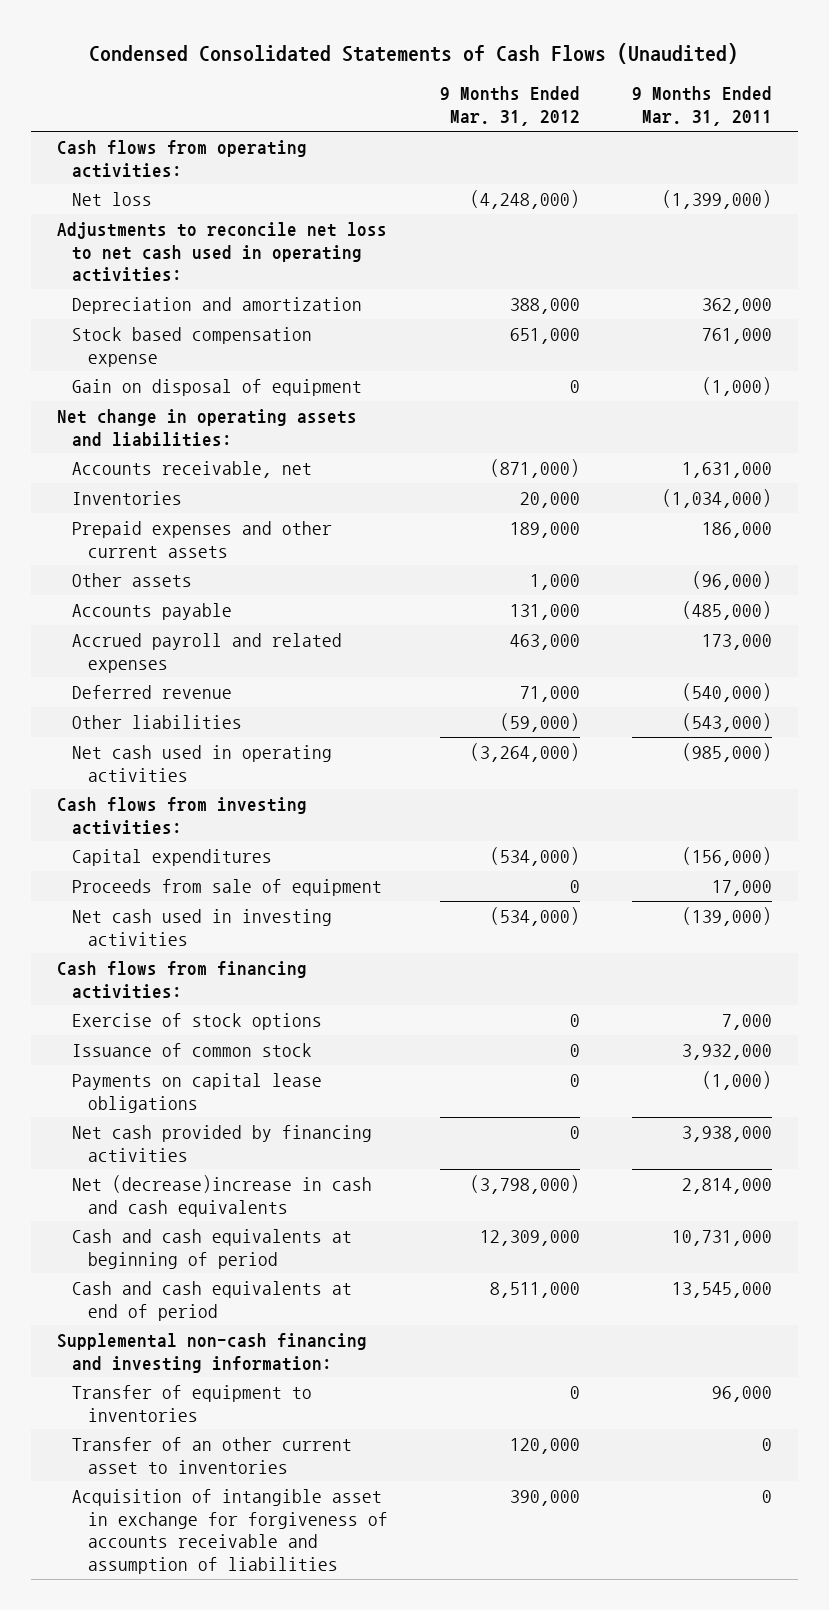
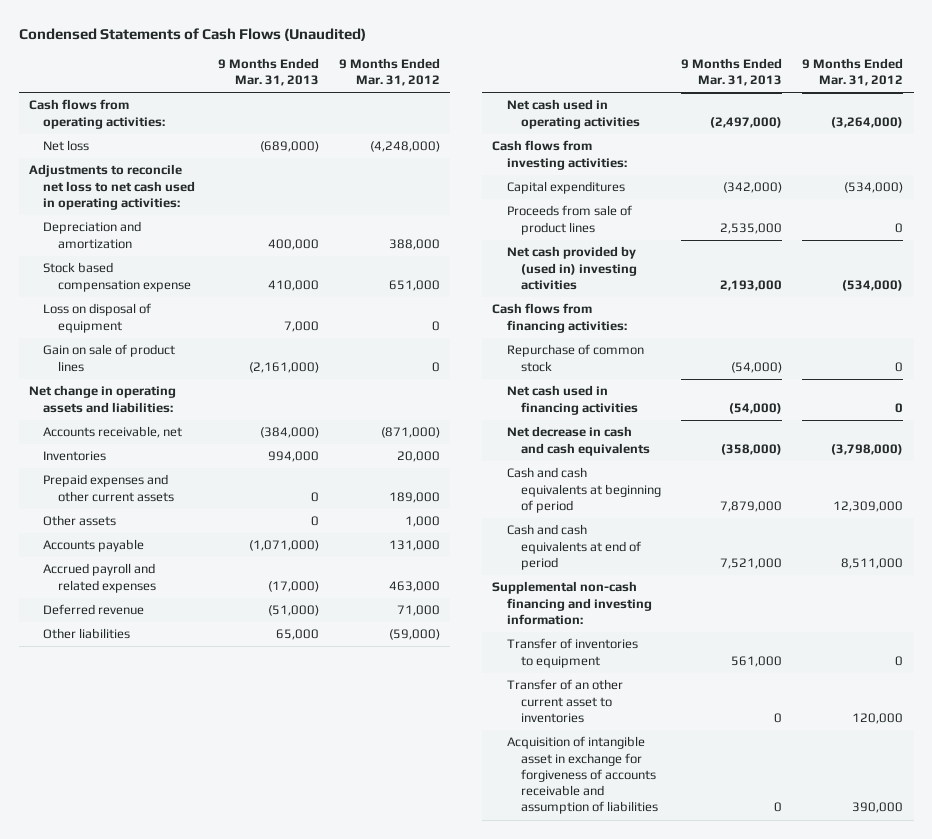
- Condensed Consolidated Statements of Cash Flows (Unaudited)
+ Condensed Statements of Cash Flows (Unaudited)
- | 9 Months Ended Mar. 31, 2012 | 9 Months Ended Mar. 31, 2011
+ | 9 Months Ended Mar. 31, 2013 | 9 Months Ended Mar. 31, 2012
- Gain on disposal of equipment | 0 | (1,000)
+ Loss on disposal of equipment | 7,000 | 0
+ Gain on sale of product lines | (2,161,000) | 0
- Proceeds from sale of equipment | 0 | 17,000
- Net cash used in investing activities | (534,000) | (139,000)
+ Proceeds from sale of product lines | 2,535,000 | 0
+ Net cash provided by (used in) investing activities | 2,193,000 | (534,000)
- Exercise of stock options | 0 | 7,000
- Issuance of common stock | 0 | 3,932,000
- Payments on capital lease obligations | 0 | (1,000)
- Net cash provided by financing activities | 0 | 3,938,000
- Net (decrease)increase in cash and cash equivalents | (3,798,000) | 2,814,000
+ Repurchase of common stock | (54,000) | 0
+ Net cash used in financing activities | (54,000) | 0
+ Net decrease in cash and cash equivalents | (358,000) | (3,798,000)
- Transfer of equipment to inventories | 0 | 96,000
+ Transfer of inventories to equipment | 561,000 | 0

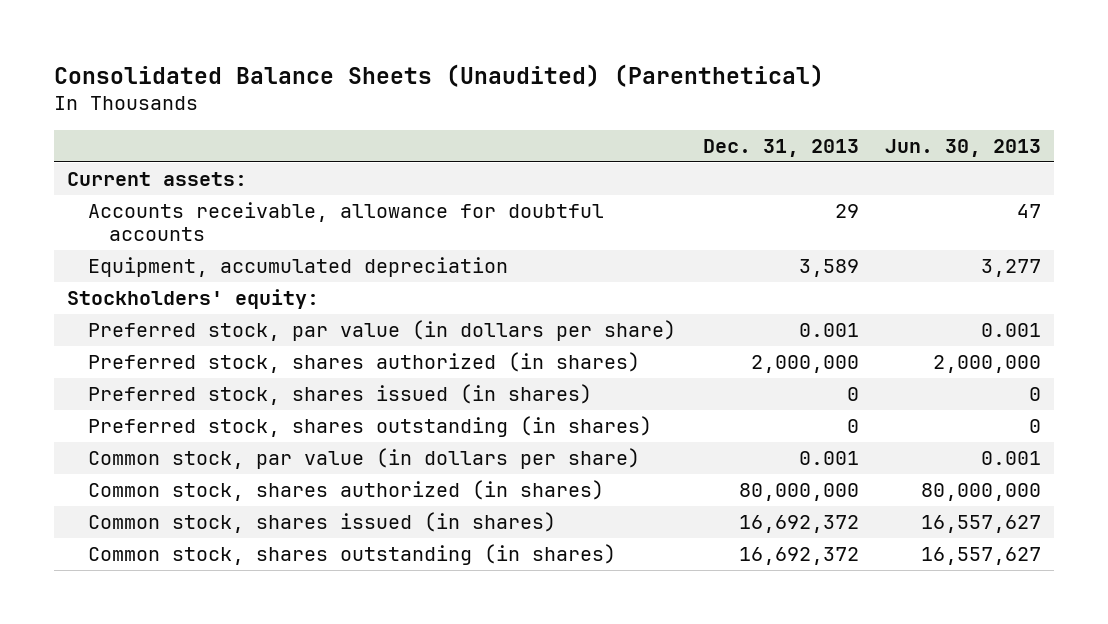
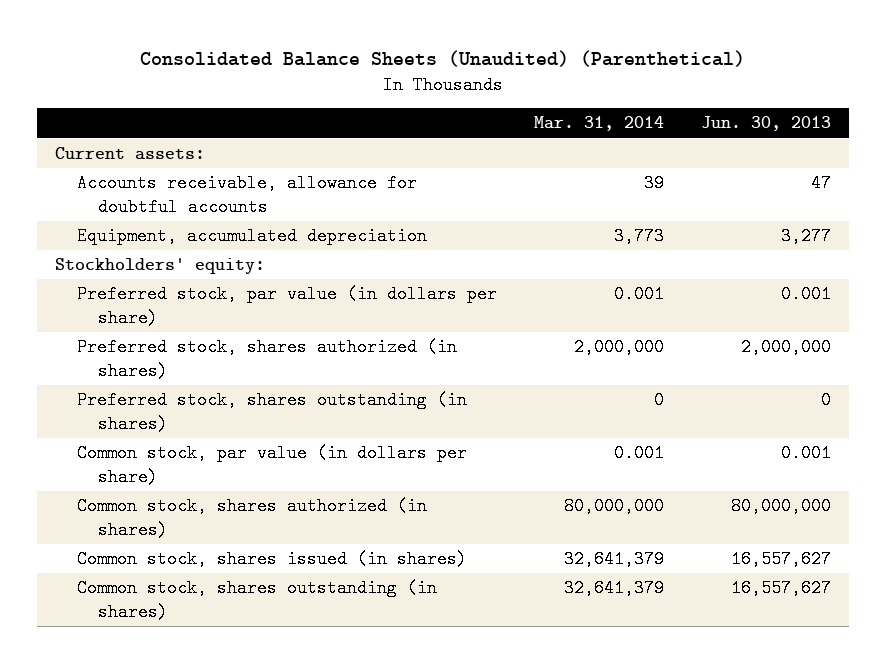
- | Dec. 31, 2013 | Jun. 30, 2013
+ | Mar. 31, 2014 | Jun. 30, 2013
- Preferred stock, shares issued (in shares) | 0 | 0

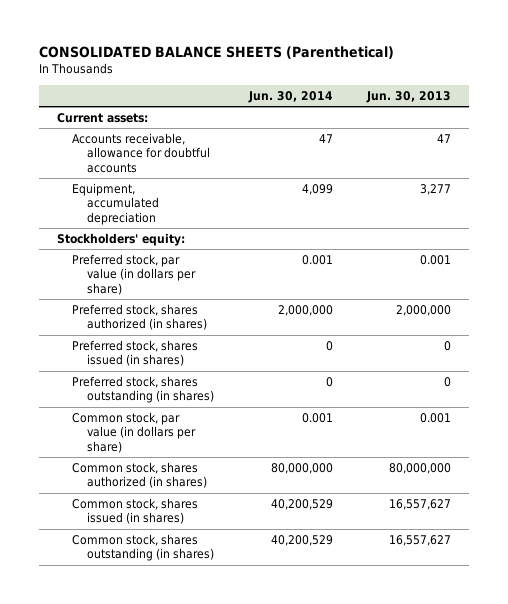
- Consolidated Balance Sheets (Unaudited) (Parenthetical)
+ CONSOLIDATED BALANCE SHEETS (Parenthetical)
- | Mar. 31, 2014 | Jun. 30, 2013
+ | Jun. 30, 2014 | Jun. 30, 2013
+ Preferred stock, shares issued (in shares) | 0 | 0

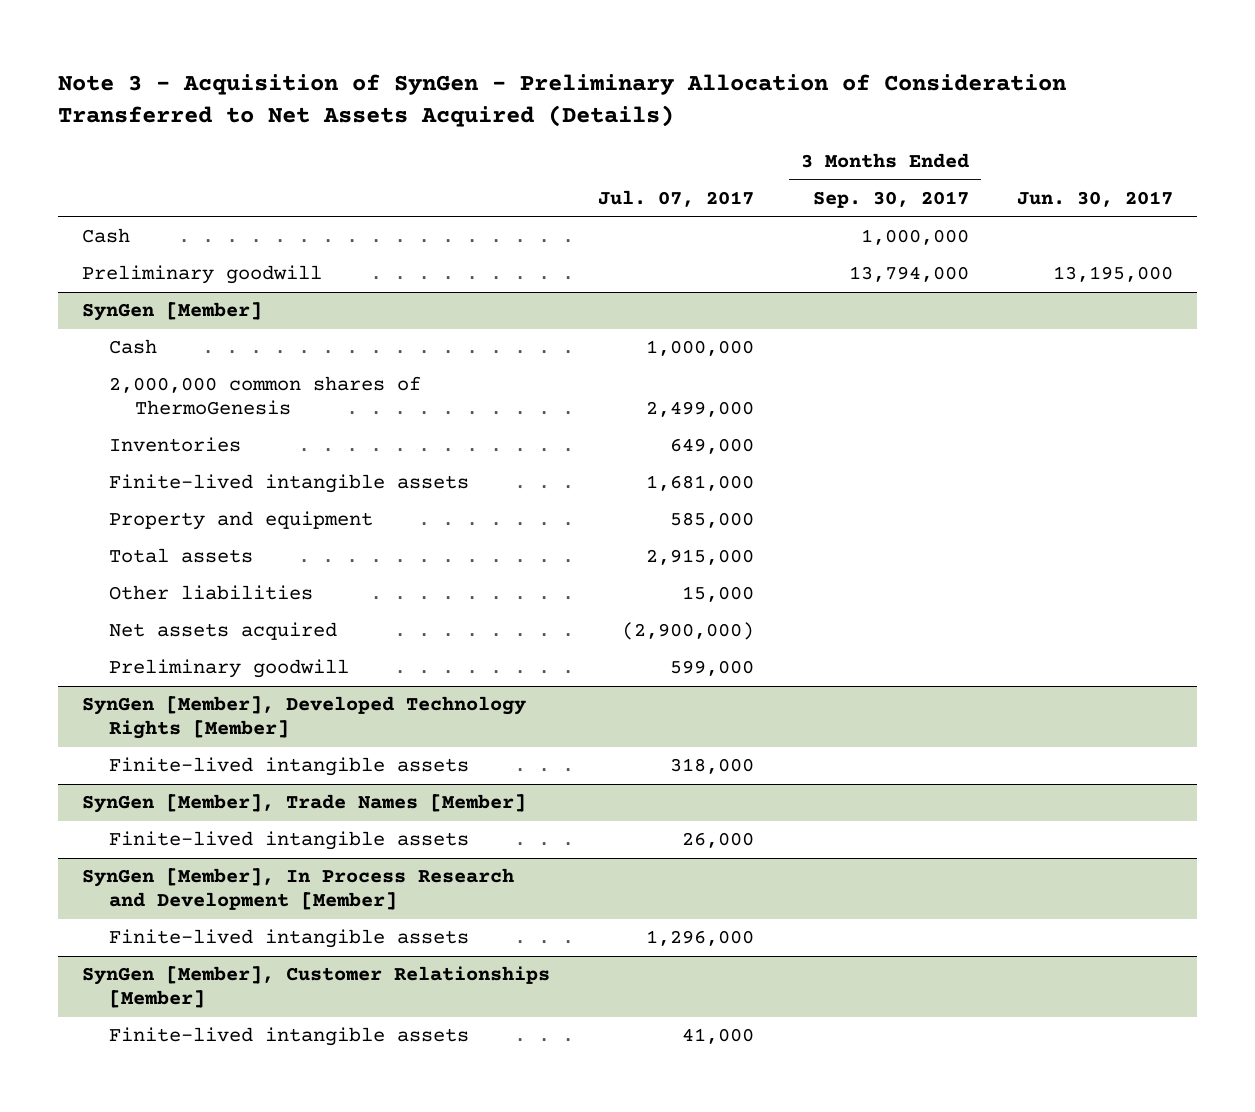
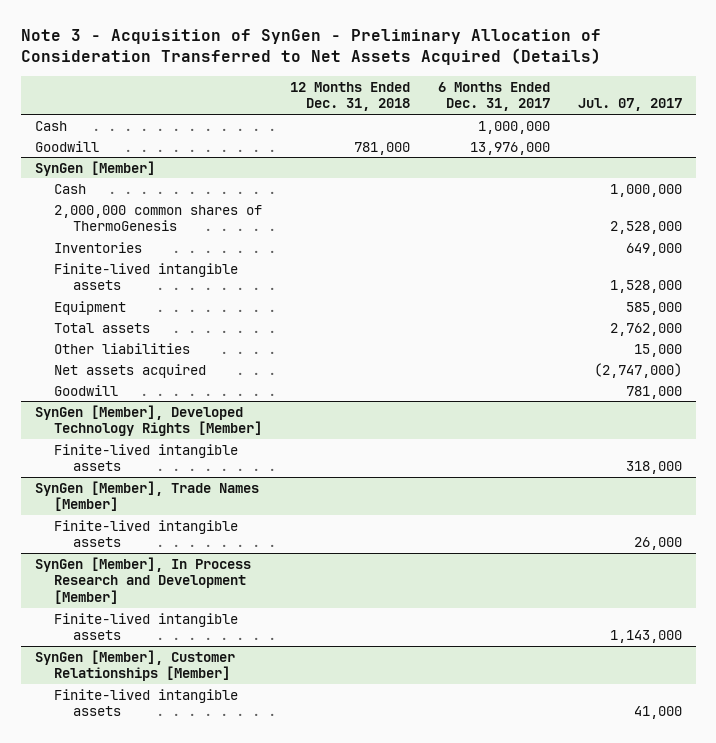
- | Jul. 07, 2017 | 3 Months Ended Sep. 30, 2017 | Jun. 30, 2017
+ | 12 Months Ended Dec. 31, 2018 | 6 Months Ended Dec. 31, 2017 | Jul. 07, 2017
- Preliminary goodwill | | 13,794,000 | 13,195,000
+ Goodwill | 781,000 | 13,976,000 |
@ SynGen [Member]
- 2,000,000 common shares of ThermoGenesis | 2,499,000 | |
+ 2,000,000 common shares of ThermoGenesis | | | 2,528,000
- Finite-lived intangible assets | 1,681,000 | |
- Property and equipment | 585,000 | |
- Total assets | 2,915,000 | |
+ Finite-lived intangible assets | | | 1,528,000
+ Equipment | | | 585,000
+ Total assets | | | 2,762,000
- Net assets acquired | (2,900,000) | |
- Preliminary goodwill | 599,000 | |
+ Net assets acquired | | | (2,747,000)
+ Goodwill | | | 781,000
@ SynGen [Member], In Process Research and Development [Member]
- Finite-lived intangible assets | 1,296,000 | |
+ Finite-lived intangible assets | | | 1,143,000

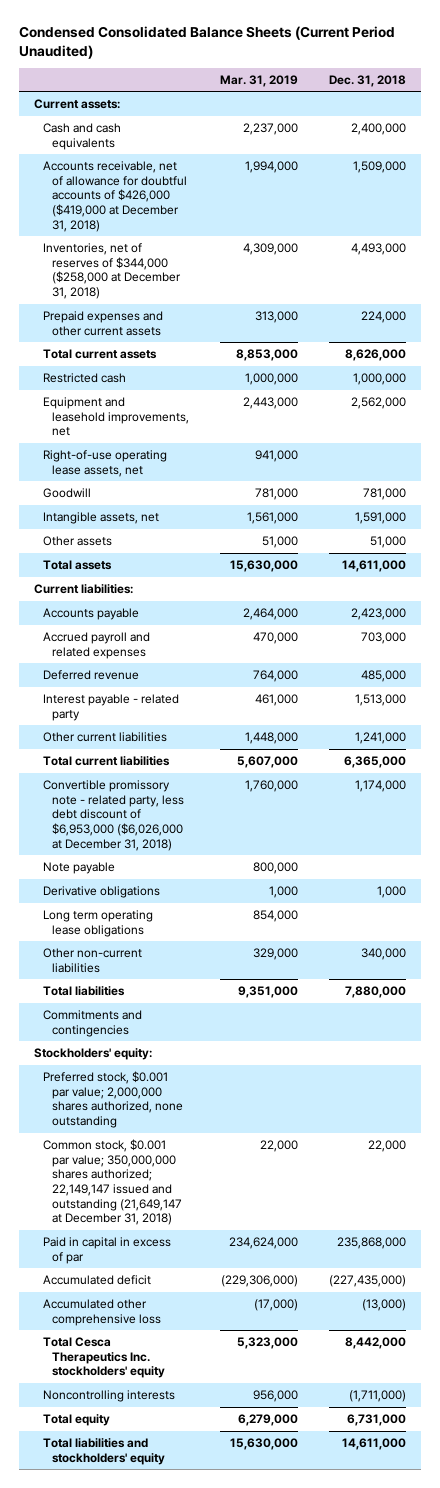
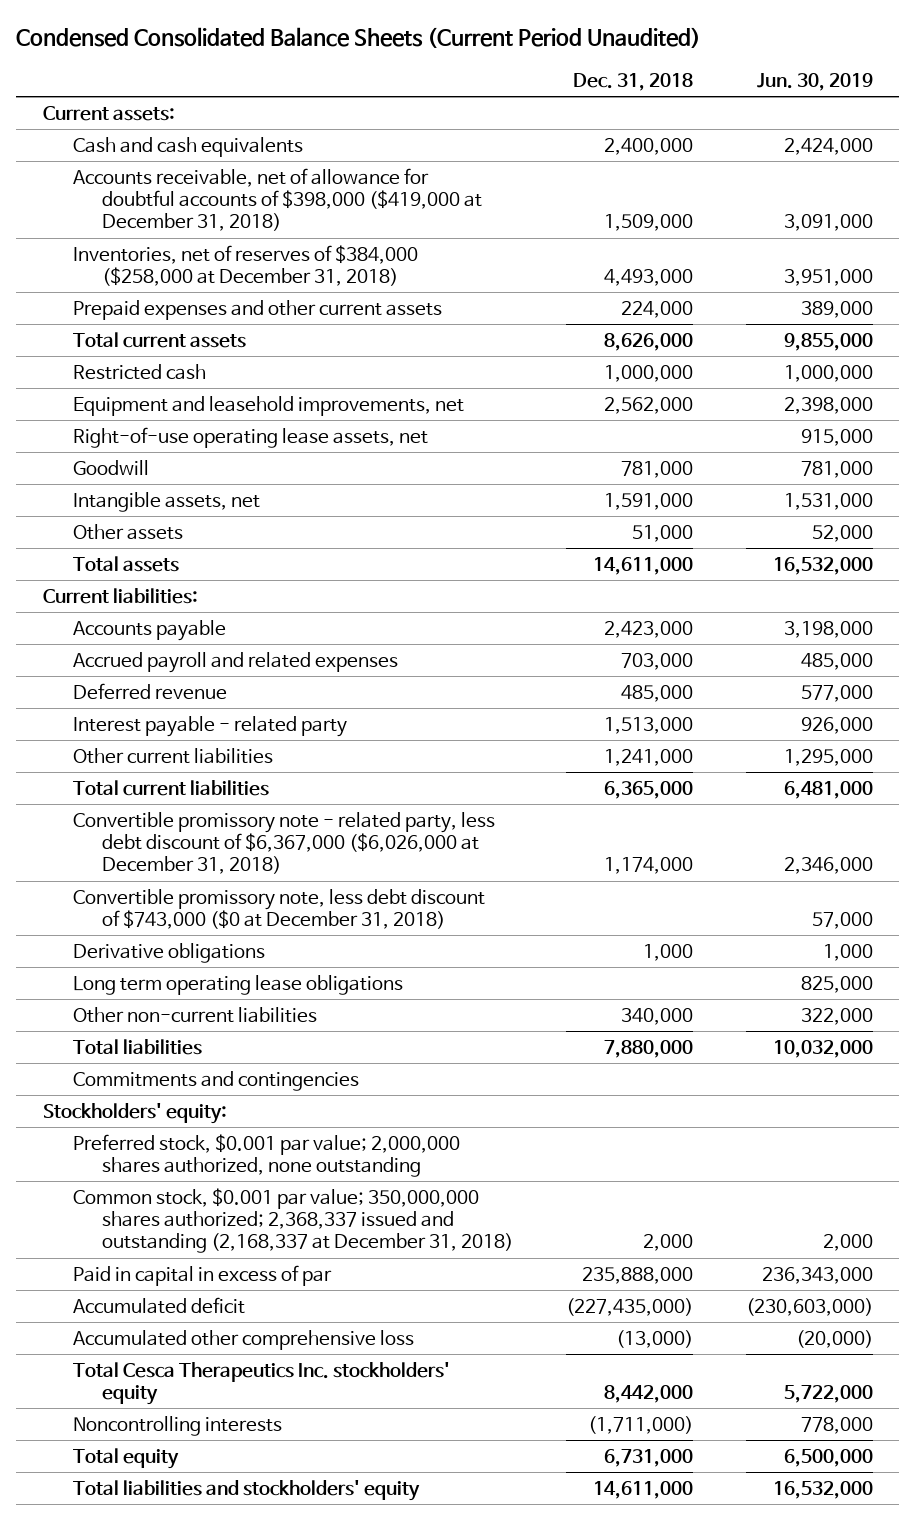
- | Mar. 31, 2019 | Dec. 31, 2018
+ | Dec. 31, 2018 | Jun. 30, 2019
- Accounts receivable, net of allowance for doubtful accounts of $426,000 ($419,000 at December 31, 2018) | 1,994,000 | 1,509,000
- Inventories, net of reserves of $344,000 ($258,000 at December 31, 2018) | 4,309,000 | 4,493,000
+ Accounts receivable, net of allowance for doubtful accounts of $398,000 ($419,000 at December 31, 2018) | 1,509,000 | 3,091,000
+ Inventories, net of reserves of $384,000 ($258,000 at December 31, 2018) | 4,493,000 | 3,951,000
- Convertible promissory note - related party, less debt discount of $6,953,000 ($6,026,000 at December 31, 2018) | 1,760,000 | 1,174,000
- Note payable | 800,000 |
+ Convertible promissory note - related party, less debt discount of $6,367,000 ($6,026,000 at December 31, 2018) | 1,174,000 | 2,346,000
+ Convertible promissory note, less debt discount of $743,000 ($0 at December 31, 2018) | | 57,000
- Common stock, $0.001 par value; 350,000,000 shares authorized; 22,149,147 issued and outstanding (21,649,147 at December 31, 2018) | 22,000 | 22,000
- Paid in capital in excess of par | 234,624,000 | 235,868,000
+ Common stock, $0.001 par value; 350,000,000 shares authorized; 2,368,337 issued and outstanding (2,168,337 at December 31, 2018) | 2,000 | 2,000
+ Paid in capital in excess of par | 235,888,000 | 236,343,000

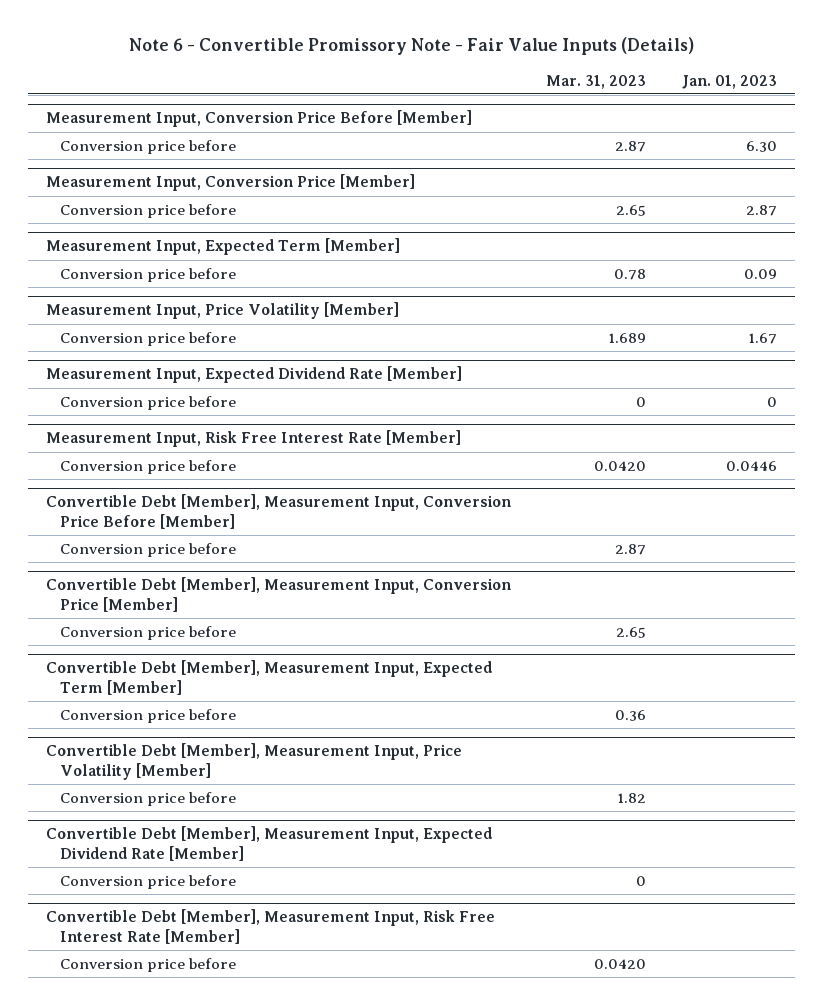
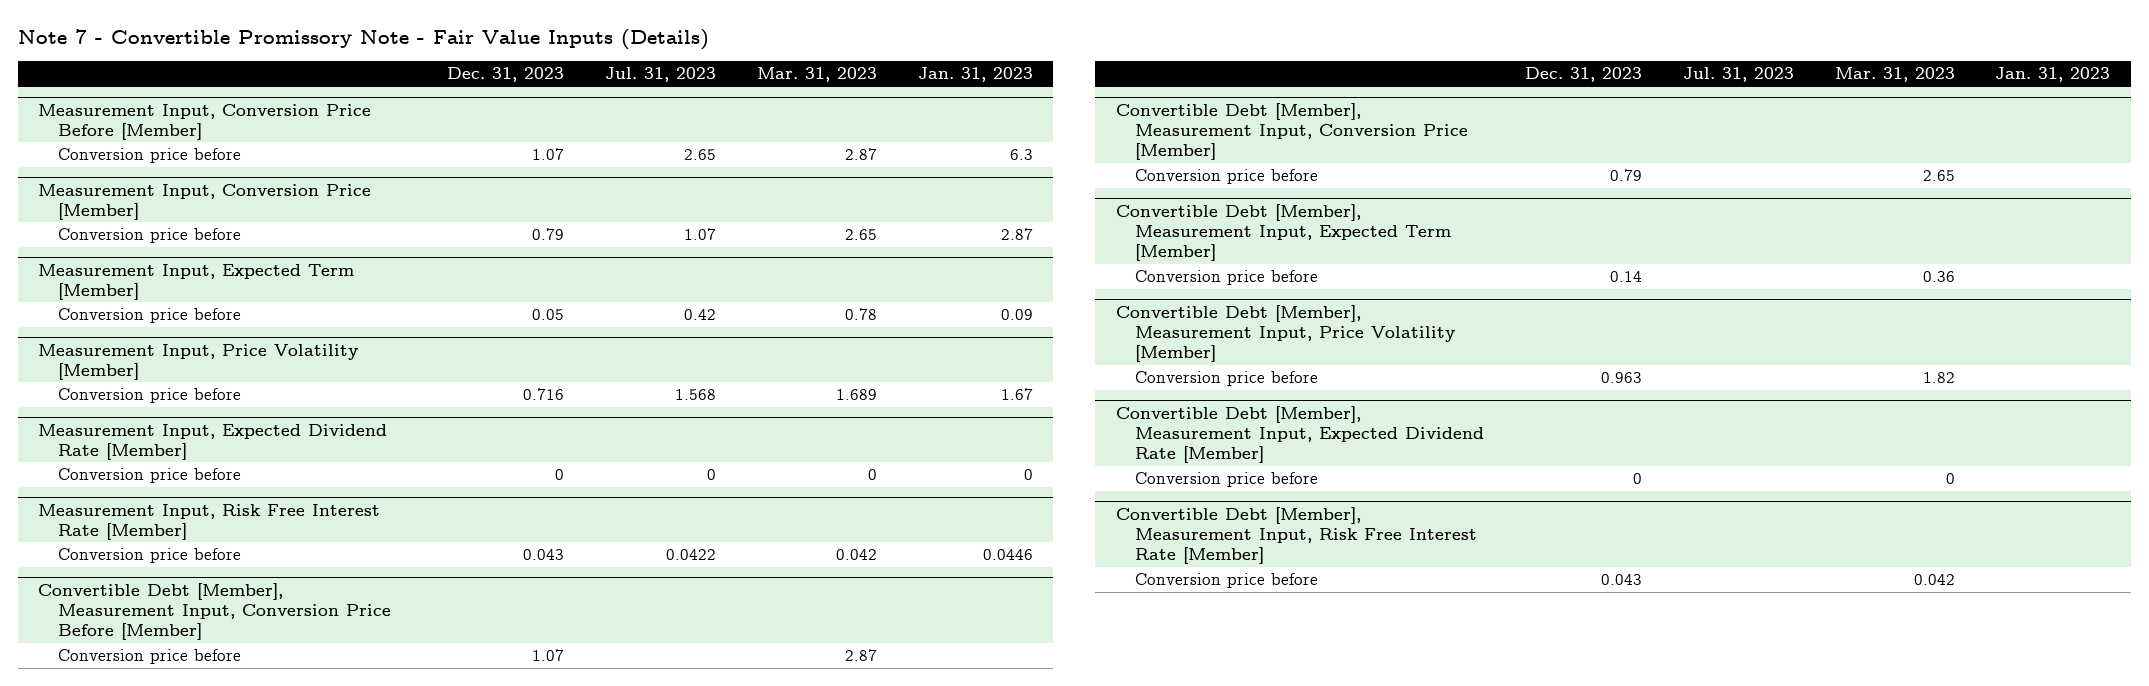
- Note 6 - Convertible Promissory Note - Fair Value Inputs (Details)
+ Note 7 - Convertible Promissory Note - Fair Value Inputs (Details)
- | Mar. 31, 2023 | Jan. 01, 2023
+ | Dec. 31, 2023 | Jul. 31, 2023 | Mar. 31, 2023 | Jan. 31, 2023
@ Measurement Input, Risk Free Interest Rate [Member]
- Conversion price before | 0.0420 | 0.0446
+ Conversion price before | 0.043 | 0.0422 | 0.042 | 0.0446
@ Convertible Debt [Member], Measurement Input, Risk Free Interest Rate [Member]
- Conversion price before | 0.0420 |
+ Conversion price before | 0.043 | | 0.042 |

